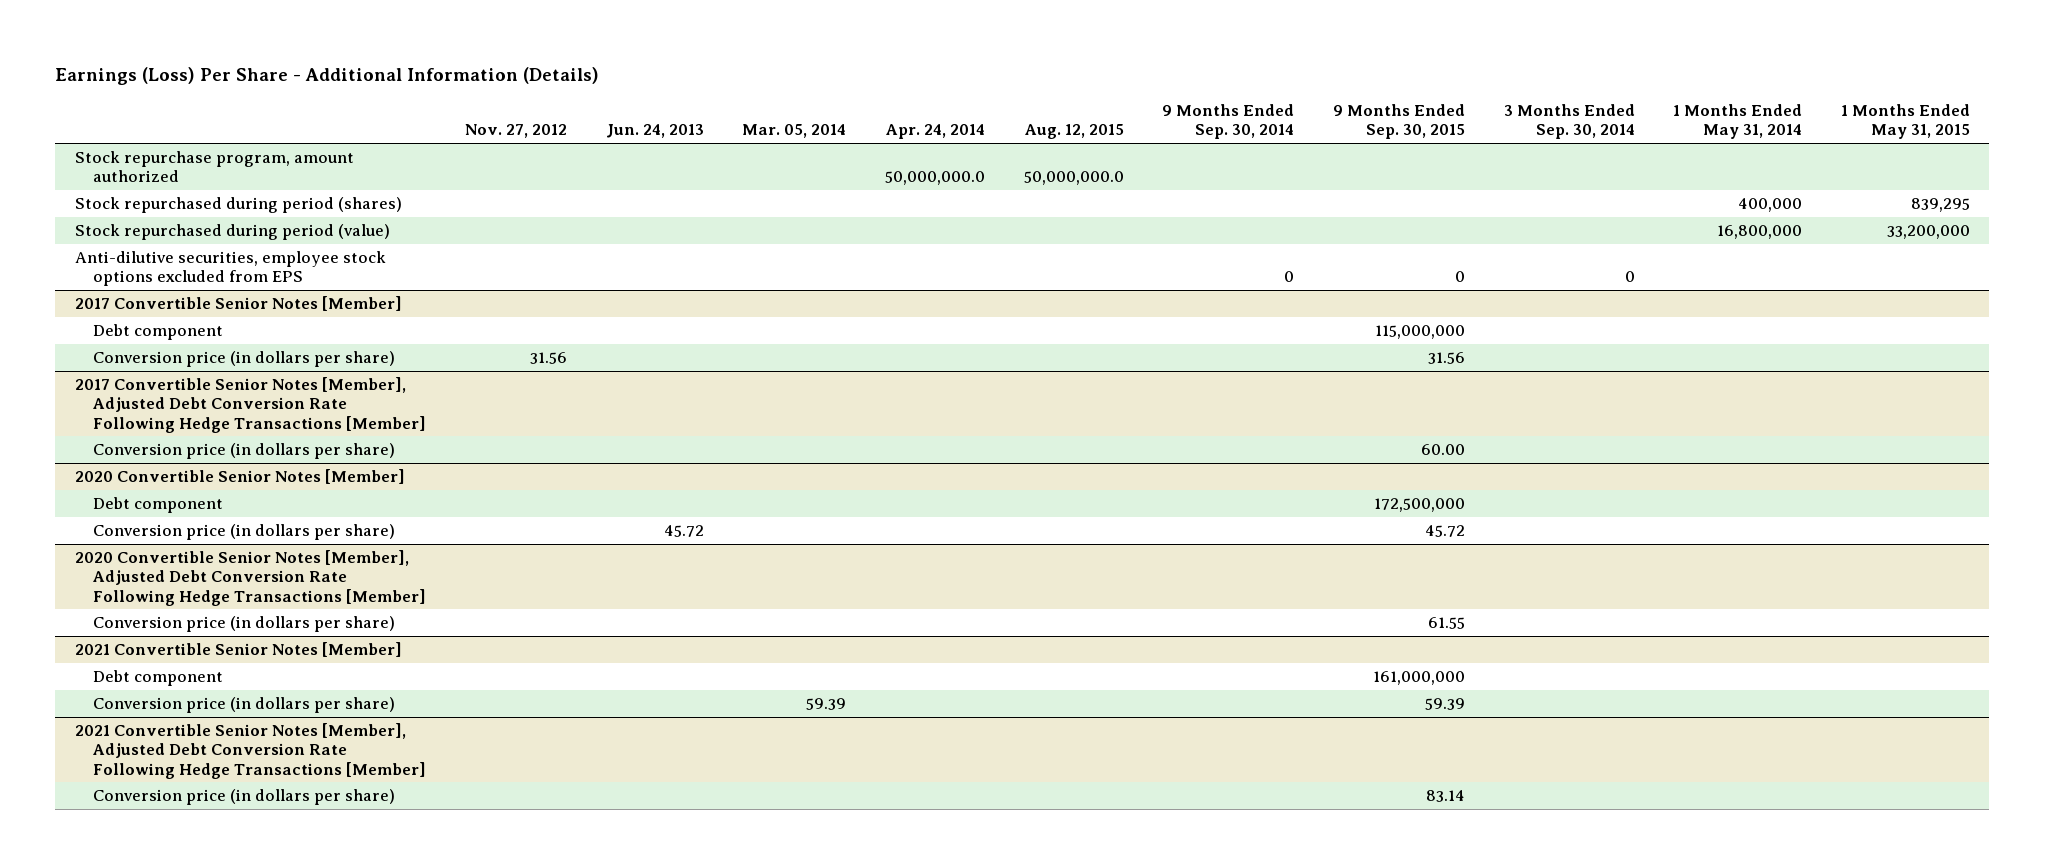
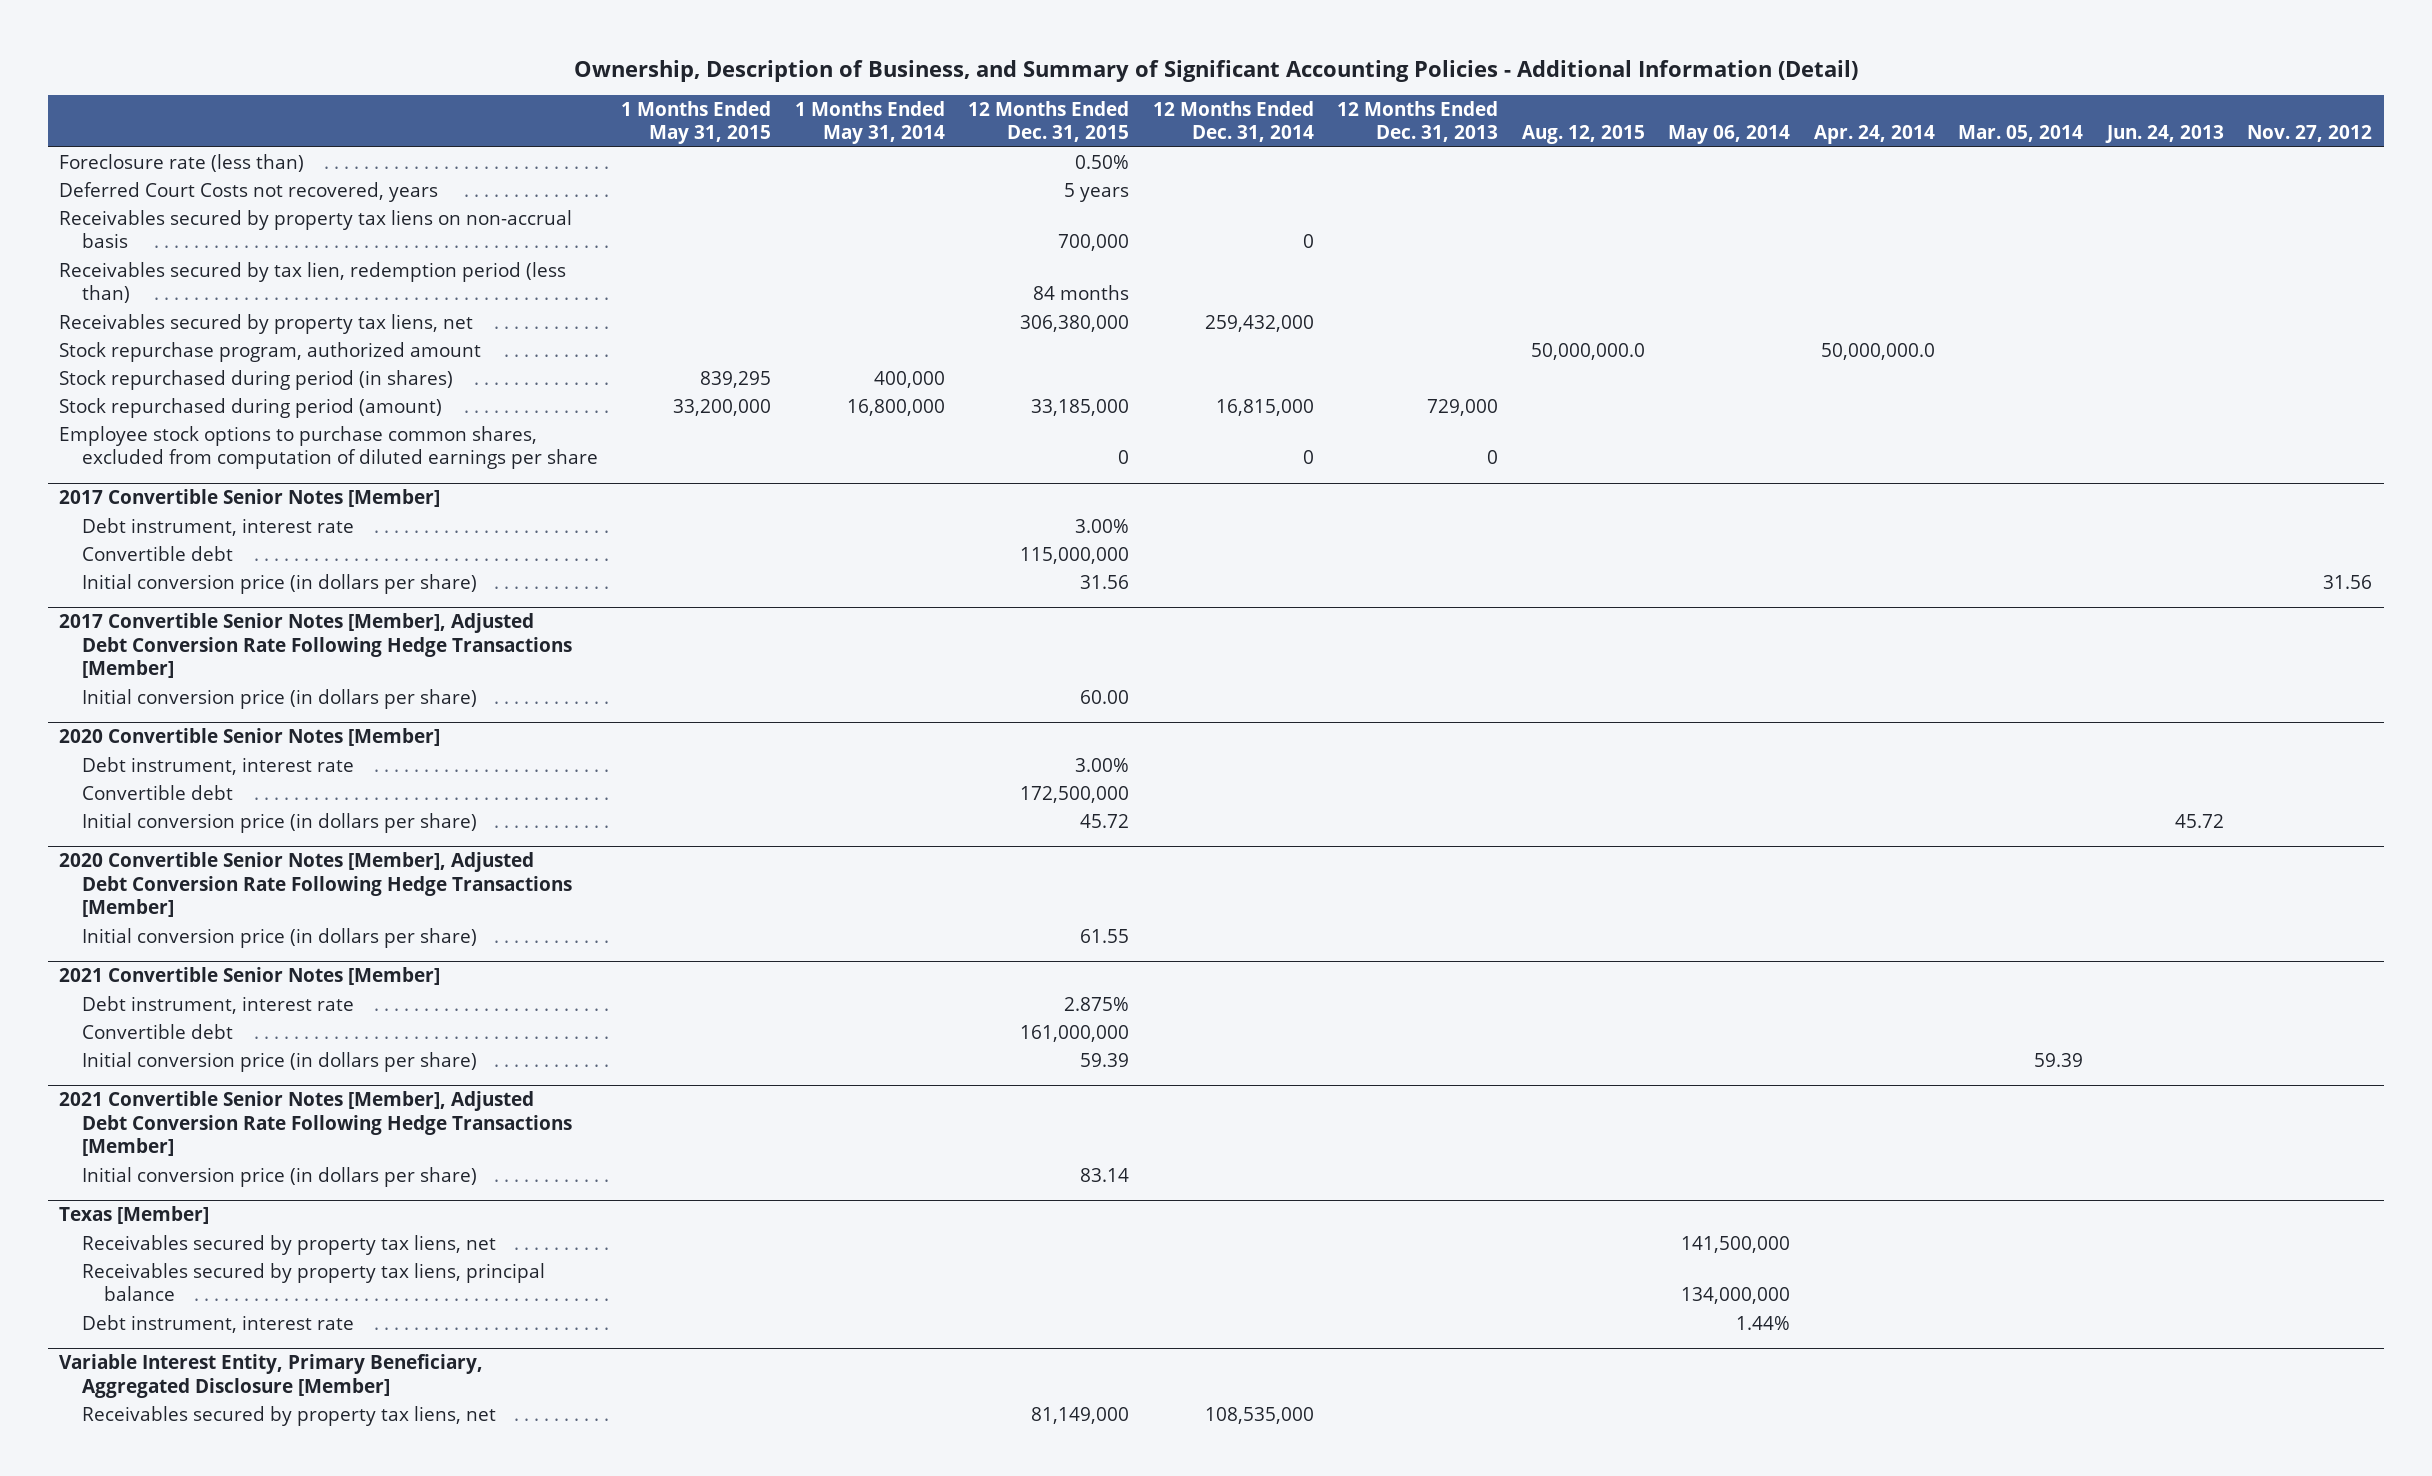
- Earnings (Loss) Per Share - Additional Information (Details)
+ Ownership, Description of Business, and Summary of Significant Accounting Policies - Additional Information (Detail)
- | Nov. 27, 2012 | Jun. 24, 2013 | Mar. 05, 2014 | Apr. 24, 2014 | Aug. 12, 2015 | 9 Months Ended Sep. 30, 2014 | 9 Months Ended Sep. 30, 2015 | 3 Months Ended Sep. 30, 2014 | 1 Months Ended May 31, 2014 | 1 Months Ended May 31, 2015
+ | 1 Months Ended May 31, 2015 | 1 Months Ended May 31, 2014 | 12 Months Ended Dec. 31, 2015 | 12 Months Ended Dec. 31, 2014 | 12 Months Ended Dec. 31, 2013 | Aug. 12, 2015 | May 06, 2014 | Apr. 24, 2014 | Mar. 05, 2014 | Jun. 24, 2013 | Nov. 27, 2012
- Stock repurchase program, amount authorized | | | | 50,000,000.0 | 50,000,000.0 | | | | |
- Stock repurchased during period (shares) | | | | | | | | | 400,000 | 839,295
- Stock repurchased during period (value) | | | | | | | | | 16,800,000 | 33,200,000
- Anti-dilutive securities, employee stock options excluded from EPS | | | | | | 0 | 0 | 0 | |
+ Foreclosure rate (less than) | | | 0.50% | | | | | | | |
+ Deferred Court Costs not recovered, years | | | 5 years | | | | | | | |
+ Receivables secured by property tax liens on non-accrual basis | | | 700,000 | 0 | | | | | | |
+ Receivables secured by tax lien, redemption period (less than) | | | 84 months | | | | | | | |
+ Receivables secured by property tax liens, net | | | 306,380,000 | 259,432,000 | | | | | | |
+ Stock repurchase program, authorized amount | | | | | | 50,000,000.0 | | 50,000,000.0 | | |
+ Stock repurchased during period (in shares) | 839,295 | 400,000 | | | | | | | | |
+ Stock repurchased during period (amount) | 33,200,000 | 16,800,000 | 33,185,000 | 16,815,000 | 729,000 | | | | | |
+ Employee stock options to purchase common shares, excluded from computation of diluted earnings per share | | | 0 | 0 | 0 | | | | | |
@ 2017 Convertible Senior Notes [Member]
- Debt component | | | | | | | 115,000,000 | | |
- Conversion price (in dollars per share) | 31.56 | | | | | | 31.56 | | |
+ Debt instrument, interest rate | | | 3.00% | | | | | | | |
+ Convertible debt | | | 115,000,000 | | | | | | | |
+ Initial conversion price (in dollars per share) | | | 31.56 | | | | | | | | 31.56
@ 2017 Convertible Senior Notes [Member], Adjusted Debt Conversion Rate Following Hedge Transactions [Member]
- Conversion price (in dollars per share) | | | | | | | 60.00 | | |
+ Initial conversion price (in dollars per share) | | | 60.00 | | | | | | | |
@ 2020 Convertible Senior Notes [Member]
- Debt component | | | | | | | 172,500,000 | | |
- Conversion price (in dollars per share) | | 45.72 | | | | | 45.72 | | |
+ Debt instrument, interest rate | | | 3.00% | | | | | | | |
+ Convertible debt | | | 172,500,000 | | | | | | | |
+ Initial conversion price (in dollars per share) | | | 45.72 | | | | | | | 45.72 |
@ 2020 Convertible Senior Notes [Member], Adjusted Debt Conversion Rate Following Hedge Transactions [Member]
- Conversion price (in dollars per share) | | | | | | | 61.55 | | |
+ Initial conversion price (in dollars per share) | | | 61.55 | | | | | | | |
@ 2021 Convertible Senior Notes [Member]
- Debt component | | | | | | | 161,000,000 | | |
- Conversion price (in dollars per share) | | | 59.39 | | | | 59.39 | | |
+ Debt instrument, interest rate | | | 2.875% | | | | | | | |
+ Convertible debt | | | 161,000,000 | | | | | | | |
+ Initial conversion price (in dollars per share) | | | 59.39 | | | | | | 59.39 | |
@ 2021 Convertible Senior Notes [Member], Adjusted Debt Conversion Rate Following Hedge Transactions [Member]
- Conversion price (in dollars per share) | | | | | | | 83.14 | | |
+ Initial conversion price (in dollars per share) | | | 83.14 | | | | | | | |
+ Texas [Member]
+ Receivables secured by property tax liens, net | | | | | | | 141,500,000 | | | |
+ Receivables secured by property tax liens, principal balance | | | | | | | 134,000,000 | | | |
+ Debt instrument, interest rate | | | | | | | 1.44% | | | |
+ Variable Interest Entity, Primary Beneficiary, Aggregated Disclosure [Member]
+ Receivables secured by property tax liens, net | | | 81,149,000 | 108,535,000 | | | | | | |

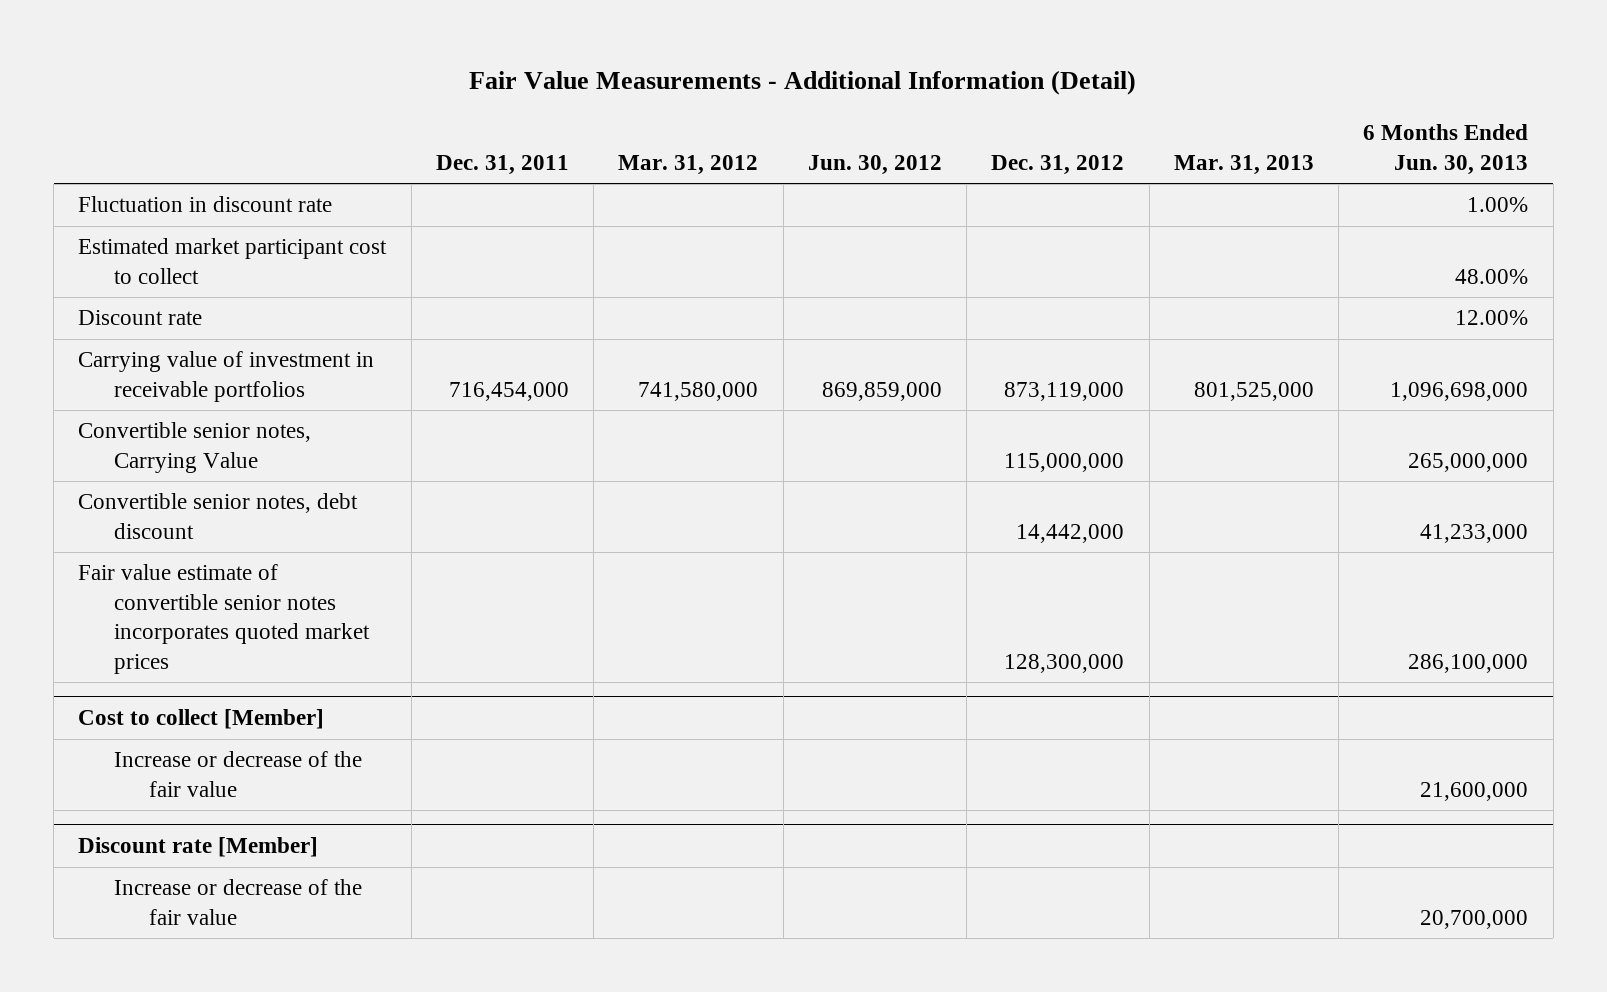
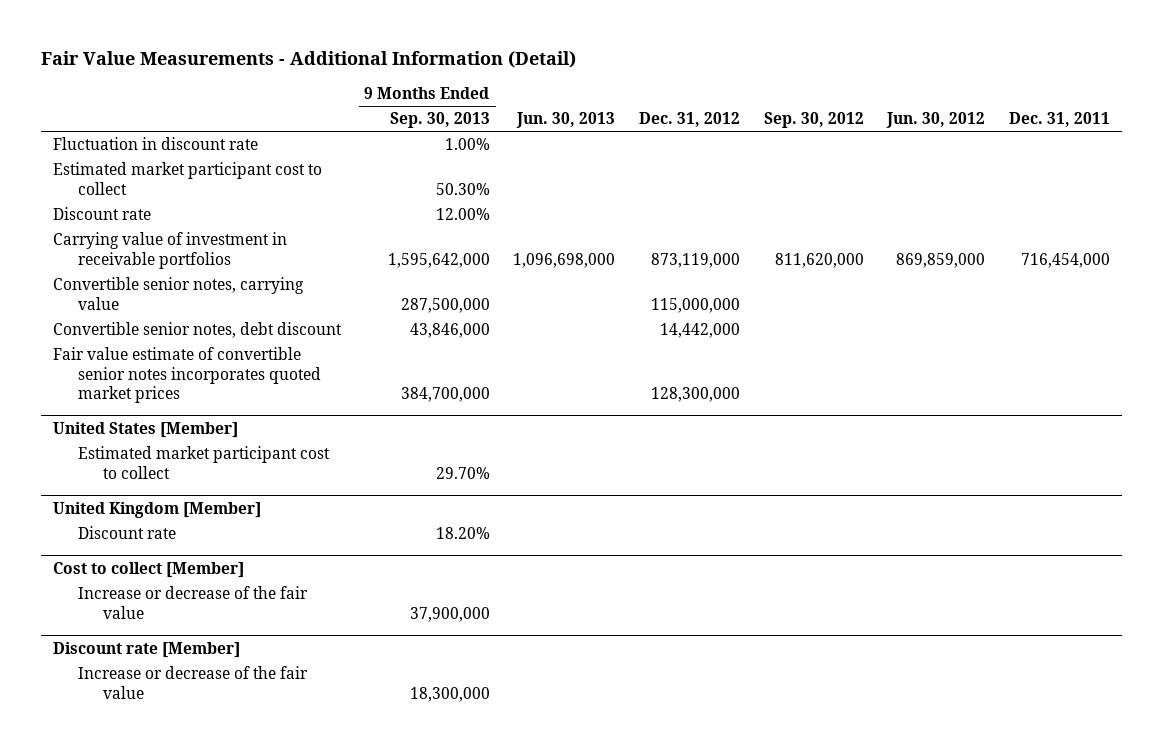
- | Dec. 31, 2011 | Mar. 31, 2012 | Jun. 30, 2012 | Dec. 31, 2012 | Mar. 31, 2013 | 6 Months Ended Jun. 30, 2013
+ | 9 Months Ended Sep. 30, 2013 | Jun. 30, 2013 | Dec. 31, 2012 | Sep. 30, 2012 | Jun. 30, 2012 | Dec. 31, 2011
- Convertible senior notes, Carrying Value | | | | 115,000,000 | | 265,000,000
+ Convertible senior notes, carrying value | 287,500,000 | | 115,000,000 | | |
+ United States [Member]
+ Estimated market participant cost to collect | 29.70% | | | | |
+ United Kingdom [Member]
+ Discount rate | 18.20% | | | | |

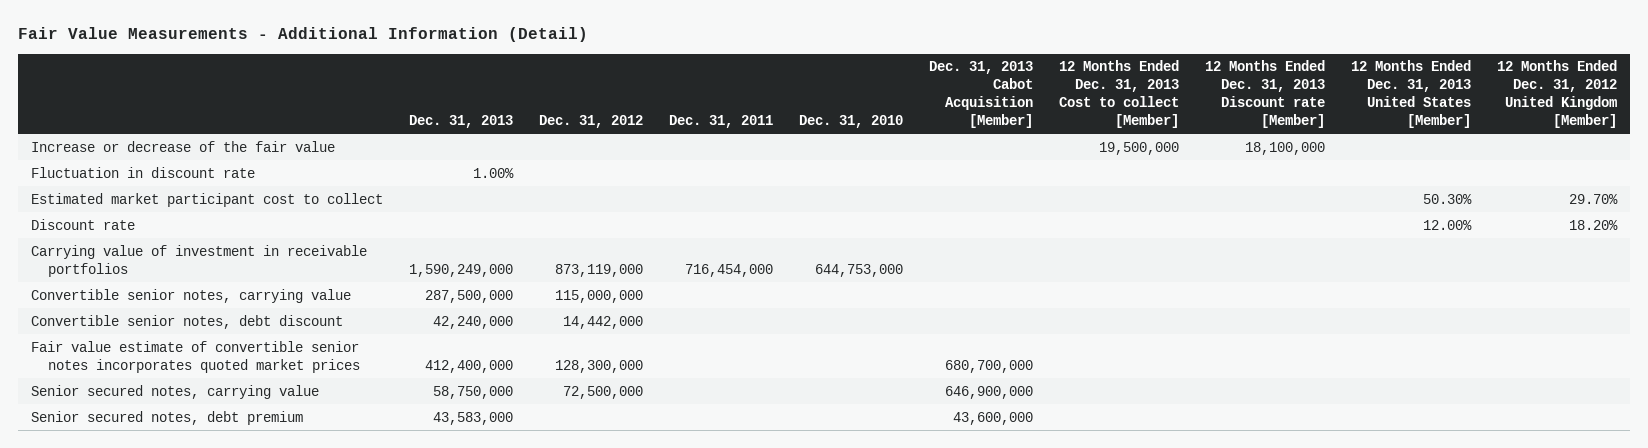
- | 9 Months Ended Sep. 30, 2013 | Jun. 30, 2013 | Dec. 31, 2012 | Sep. 30, 2012 | Jun. 30, 2012 | Dec. 31, 2011
+ | Dec. 31, 2013 | Dec. 31, 2012 | Dec. 31, 2011 | Dec. 31, 2010 | Dec. 31, 2013 Cabot Acquisition [Member] | 12 Months Ended Dec. 31, 2013 Cost to collect [Member] | 12 Months Ended Dec. 31, 2013 Discount rate [Member] | 12 Months Ended Dec. 31, 2013 United States [Member] | 12 Months Ended Dec. 31, 2012 United Kingdom [Member]
+ Increase or decrease of the fair value | | | | | | 19,500,000 | 18,100,000 | |
- United States [Member]
- Estimated market participant cost to collect | 29.70% | | | | |
- United Kingdom [Member]
- Discount rate | 18.20% | | | | |
- Cost to collect [Member]
- Increase or decrease of the fair value | 37,900,000 | | | | |
- Discount rate [Member]
- Increase or decrease of the fair value | 18,300,000 | | | | |
+ Senior secured notes, carrying value | 58,750,000 | 72,500,000 | | | 646,900,000 | | | |
+ Senior secured notes, debt premium | 43,583,000 | | | | 43,600,000 | | | |

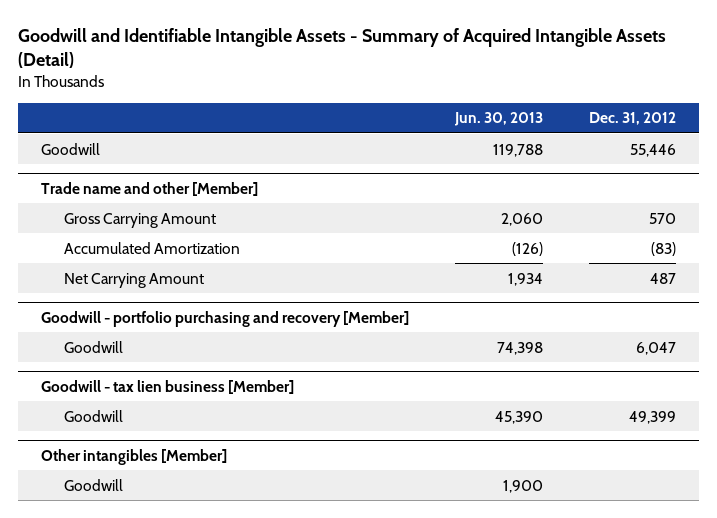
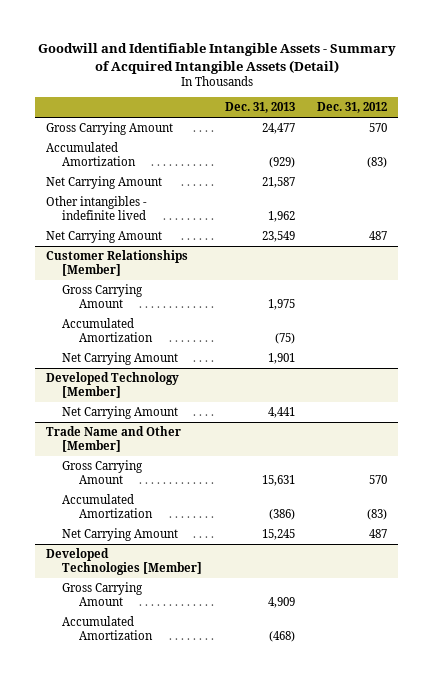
- | Jun. 30, 2013 | Dec. 31, 2012
+ | Dec. 31, 2013 | Dec. 31, 2012
- Goodwill | 119,788 | 55,446
- Trade name and other [Member]
+ Gross Carrying Amount | 24,477 | 570
+ Accumulated Amortization | (929) | (83)
+ Net Carrying Amount | 21,587 |
+ Other intangibles - indefinite lived | 1,962 |
+ Net Carrying Amount | 23,549 | 487
+ Customer Relationships [Member]
+ Gross Carrying Amount | 1,975 |
+ Accumulated Amortization | (75) |
+ Net Carrying Amount | 1,901 |
+ Developed Technology [Member]
+ Net Carrying Amount | 4,441 |
+ Trade Name and Other [Member]
- Goodwill - portfolio purchasing and recovery [Member]
- Goodwill | 74,398 | 6,047
- Goodwill - tax lien business [Member]
- Goodwill | 45,390 | 49,399
- Other intangibles [Member]
- Goodwill | 1,900 |
+ Developed Technologies [Member]
+ Gross Carrying Amount | 4,909 |
+ Accumulated Amortization | (468) |

